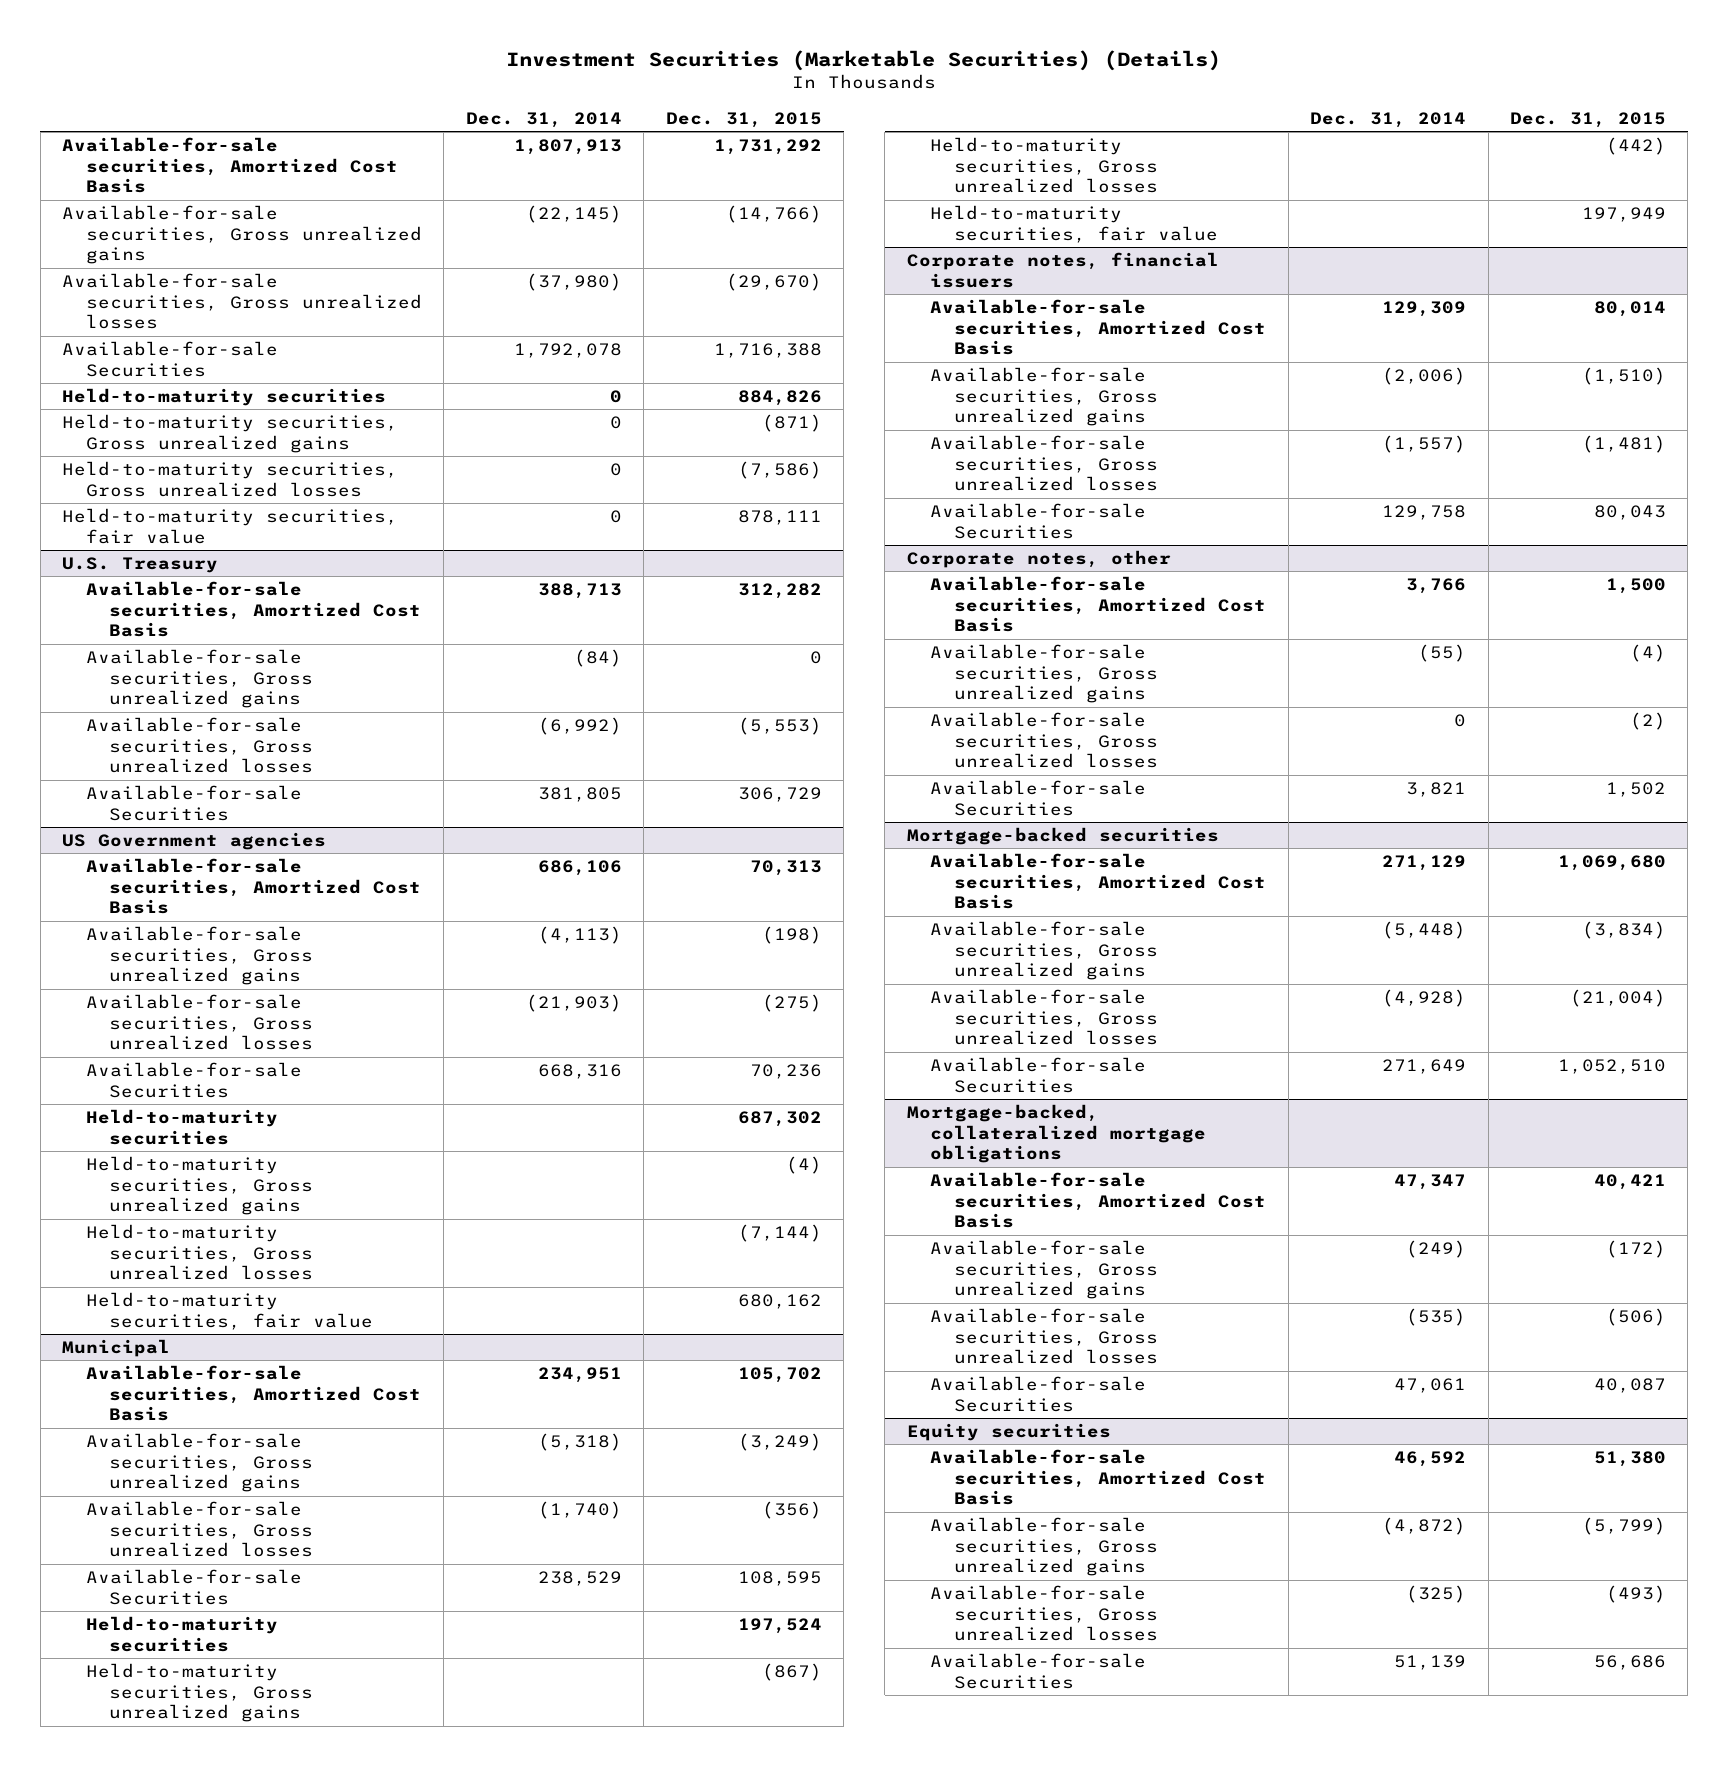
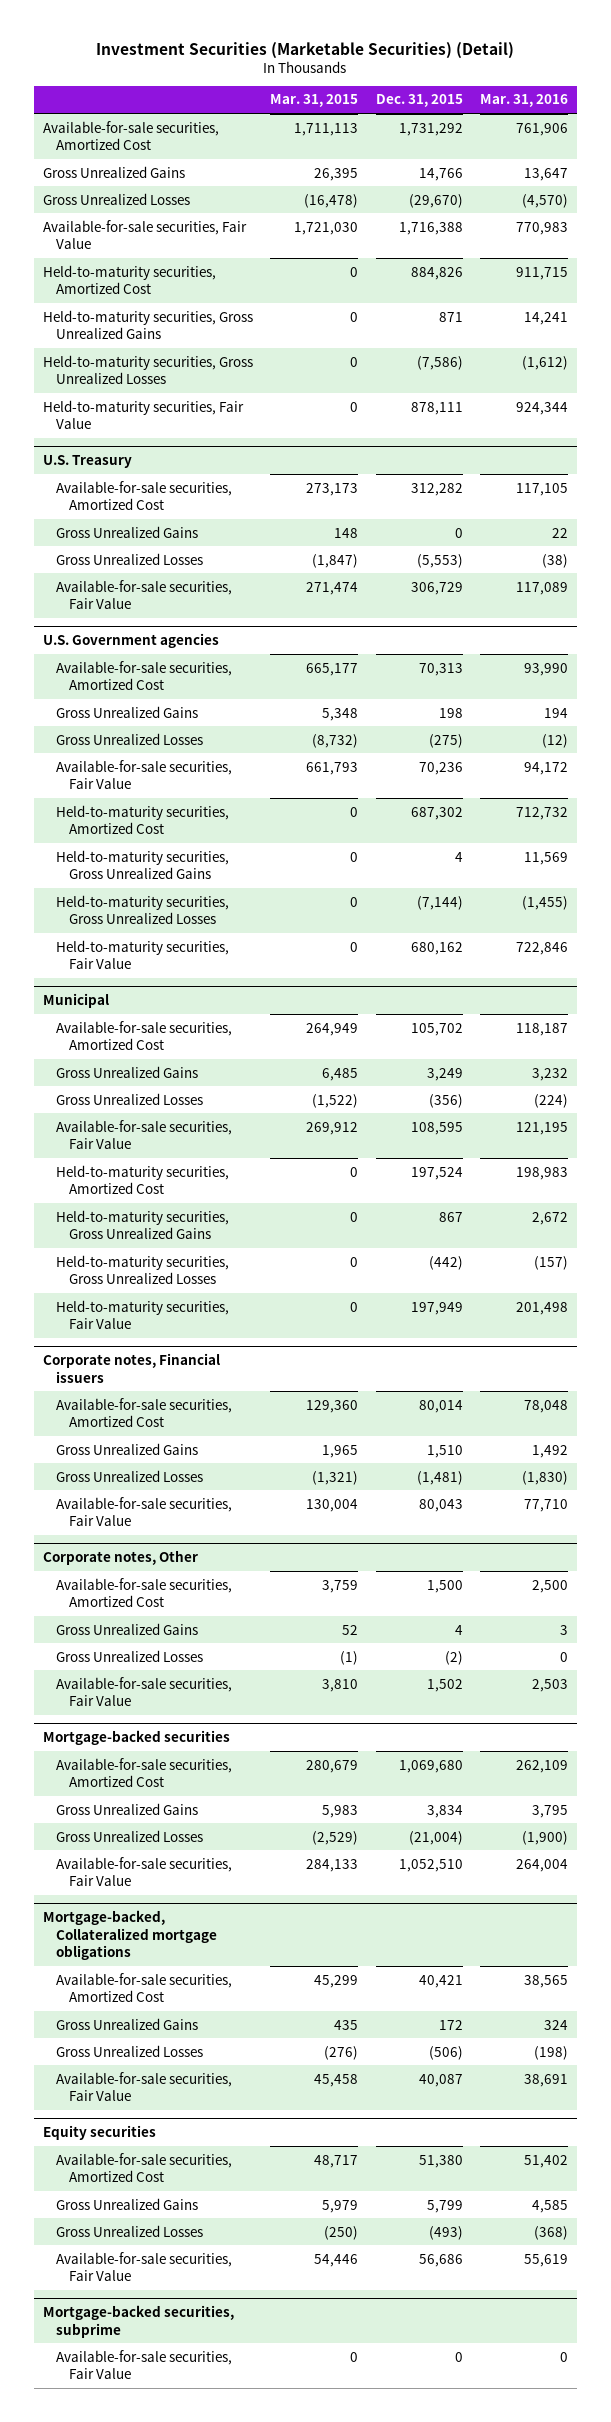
- Investment Securities (Marketable Securities) (Details)
+ Investment Securities (Marketable Securities) (Detail)
- | Dec. 31, 2014 | Dec. 31, 2015
+ | Mar. 31, 2015 | Dec. 31, 2015 | Mar. 31, 2016
- Available-for-sale securities, Amortized Cost Basis | 1,807,913 | 1,731,292
- Available-for-sale securities, Gross unrealized gains | (22,145) | (14,766)
- Available-for-sale securities, Gross unrealized losses | (37,980) | (29,670)
- Available-for-sale Securities | 1,792,078 | 1,716,388
- Held-to-maturity securities | 0 | 884,826
- Held-to-maturity securities, Gross unrealized gains | 0 | (871)
- Held-to-maturity securities, Gross unrealized losses | 0 | (7,586)
- Held-to-maturity securities, fair value | 0 | 878,111
+ Available-for-sale securities, Amortized Cost | 1,711,113 | 1,731,292 | 761,906
+ Gross Unrealized Gains | 26,395 | 14,766 | 13,647
+ Gross Unrealized Losses | (16,478) | (29,670) | (4,570)
+ Available-for-sale securities, Fair Value | 1,721,030 | 1,716,388 | 770,983
+ Held-to-maturity securities, Amortized Cost | 0 | 884,826 | 911,715
+ Held-to-maturity securities, Gross Unrealized Gains | 0 | 871 | 14,241
+ Held-to-maturity securities, Gross Unrealized Losses | 0 | (7,586) | (1,612)
+ Held-to-maturity securities, Fair Value | 0 | 878,111 | 924,344
@ U.S. Treasury
- Available-for-sale securities, Amortized Cost Basis | 388,713 | 312,282
- Available-for-sale securities, Gross unrealized gains | (84) | 0
- Available-for-sale securities, Gross unrealized losses | (6,992) | (5,553)
- Available-for-sale Securities | 381,805 | 306,729
- US Government agencies
- Available-for-sale securities, Amortized Cost Basis | 686,106 | 70,313
- Available-for-sale securities, Gross unrealized gains | (4,113) | (198)
- Available-for-sale securities, Gross unrealized losses | (21,903) | (275)
- Available-for-sale Securities | 668,316 | 70,236
- Held-to-maturity securities | | 687,302
- Held-to-maturity securities, Gross unrealized gains | | (4)
- Held-to-maturity securities, Gross unrealized losses | | (7,144)
- Held-to-maturity securities, fair value | | 680,162
@ U.S. Treasury
+ Available-for-sale securities, Amortized Cost | 273,173 | 312,282 | 117,105
+ Gross Unrealized Gains | 148 | 0 | 22
+ Gross Unrealized Losses | (1,847) | (5,553) | (38)
+ Available-for-sale securities, Fair Value | 271,474 | 306,729 | 117,089
+ U.S. Government agencies
+ Available-for-sale securities, Amortized Cost | 665,177 | 70,313 | 93,990
+ Gross Unrealized Gains | 5,348 | 198 | 194
+ Gross Unrealized Losses | (8,732) | (275) | (12)
+ Available-for-sale securities, Fair Value | 661,793 | 70,236 | 94,172
+ Held-to-maturity securities, Amortized Cost | 0 | 687,302 | 712,732
+ Held-to-maturity securities, Gross Unrealized Gains | 0 | 4 | 11,569
+ Held-to-maturity securities, Gross Unrealized Losses | 0 | (7,144) | (1,455)
+ Held-to-maturity securities, Fair Value | 0 | 680,162 | 722,846
@ Municipal
- Available-for-sale securities, Amortized Cost Basis | 234,951 | 105,702
- Available-for-sale securities, Gross unrealized gains | (5,318) | (3,249)
- Available-for-sale securities, Gross unrealized losses | (1,740) | (356)
- Available-for-sale Securities | 238,529 | 108,595
- Held-to-maturity securities | | 197,524
- Held-to-maturity securities, Gross unrealized gains | | (867)
- Held-to-maturity securities, Gross unrealized losses | | (442)
- Held-to-maturity securities, fair value | | 197,949
- Corporate notes, financial issuers
- Available-for-sale securities, Amortized Cost Basis | 129,309 | 80,014
- Available-for-sale securities, Gross unrealized gains | (2,006) | (1,510)
- Available-for-sale securities, Gross unrealized losses | (1,557) | (1,481)
- Available-for-sale Securities | 129,758 | 80,043
- Corporate notes, other
- Available-for-sale securities, Amortized Cost Basis | 3,766 | 1,500
- Available-for-sale securities, Gross unrealized gains | (55) | (4)
- Available-for-sale securities, Gross unrealized losses | 0 | (2)
- Available-for-sale Securities | 3,821 | 1,502
@ Municipal
+ Available-for-sale securities, Amortized Cost | 264,949 | 105,702 | 118,187
+ Gross Unrealized Gains | 6,485 | 3,249 | 3,232
+ Gross Unrealized Losses | (1,522) | (356) | (224)
+ Available-for-sale securities, Fair Value | 269,912 | 108,595 | 121,195
+ Held-to-maturity securities, Amortized Cost | 0 | 197,524 | 198,983
+ Held-to-maturity securities, Gross Unrealized Gains | 0 | 867 | 2,672
+ Held-to-maturity securities, Gross Unrealized Losses | 0 | (442) | (157)
+ Held-to-maturity securities, Fair Value | 0 | 197,949 | 201,498
+ Corporate notes, Financial issuers
+ Available-for-sale securities, Amortized Cost | 129,360 | 80,014 | 78,048
+ Gross Unrealized Gains | 1,965 | 1,510 | 1,492
+ Gross Unrealized Losses | (1,321) | (1,481) | (1,830)
+ Available-for-sale securities, Fair Value | 130,004 | 80,043 | 77,710
+ Corporate notes, Other
+ Available-for-sale securities, Amortized Cost | 3,759 | 1,500 | 2,500
+ Gross Unrealized Gains | 52 | 4 | 3
+ Gross Unrealized Losses | (1) | (2) | 0
+ Available-for-sale securities, Fair Value | 3,810 | 1,502 | 2,503
@ Mortgage-backed securities
- Available-for-sale securities, Amortized Cost Basis | 271,129 | 1,069,680
- Available-for-sale securities, Gross unrealized gains | (5,448) | (3,834)
- Available-for-sale securities, Gross unrealized losses | (4,928) | (21,004)
- Available-for-sale Securities | 271,649 | 1,052,510
- Mortgage-backed, collateralized mortgage obligations
- Available-for-sale securities, Amortized Cost Basis | 47,347 | 40,421
- Available-for-sale securities, Gross unrealized gains | (249) | (172)
- Available-for-sale securities, Gross unrealized losses | (535) | (506)
- Available-for-sale Securities | 47,061 | 40,087
@ Mortgage-backed securities
+ Available-for-sale securities, Amortized Cost | 280,679 | 1,069,680 | 262,109
+ Gross Unrealized Gains | 5,983 | 3,834 | 3,795
+ Gross Unrealized Losses | (2,529) | (21,004) | (1,900)
+ Available-for-sale securities, Fair Value | 284,133 | 1,052,510 | 264,004
+ Mortgage-backed, Collateralized mortgage obligations
+ Available-for-sale securities, Amortized Cost | 45,299 | 40,421 | 38,565
+ Gross Unrealized Gains | 435 | 172 | 324
+ Gross Unrealized Losses | (276) | (506) | (198)
+ Available-for-sale securities, Fair Value | 45,458 | 40,087 | 38,691
@ Equity securities
- Available-for-sale securities, Amortized Cost Basis | 46,592 | 51,380
- Available-for-sale securities, Gross unrealized gains | (4,872) | (5,799)
- Available-for-sale securities, Gross unrealized losses | (325) | (493)
- Available-for-sale Securities | 51,139 | 56,686
+ Available-for-sale securities, Amortized Cost | 48,717 | 51,380 | 51,402
+ Gross Unrealized Gains | 5,979 | 5,799 | 4,585
+ Gross Unrealized Losses | (250) | (493) | (368)
+ Available-for-sale securities, Fair Value | 54,446 | 56,686 | 55,619
+ Mortgage-backed securities, subprime
+ Available-for-sale securities, Fair Value | 0 | 0 | 0

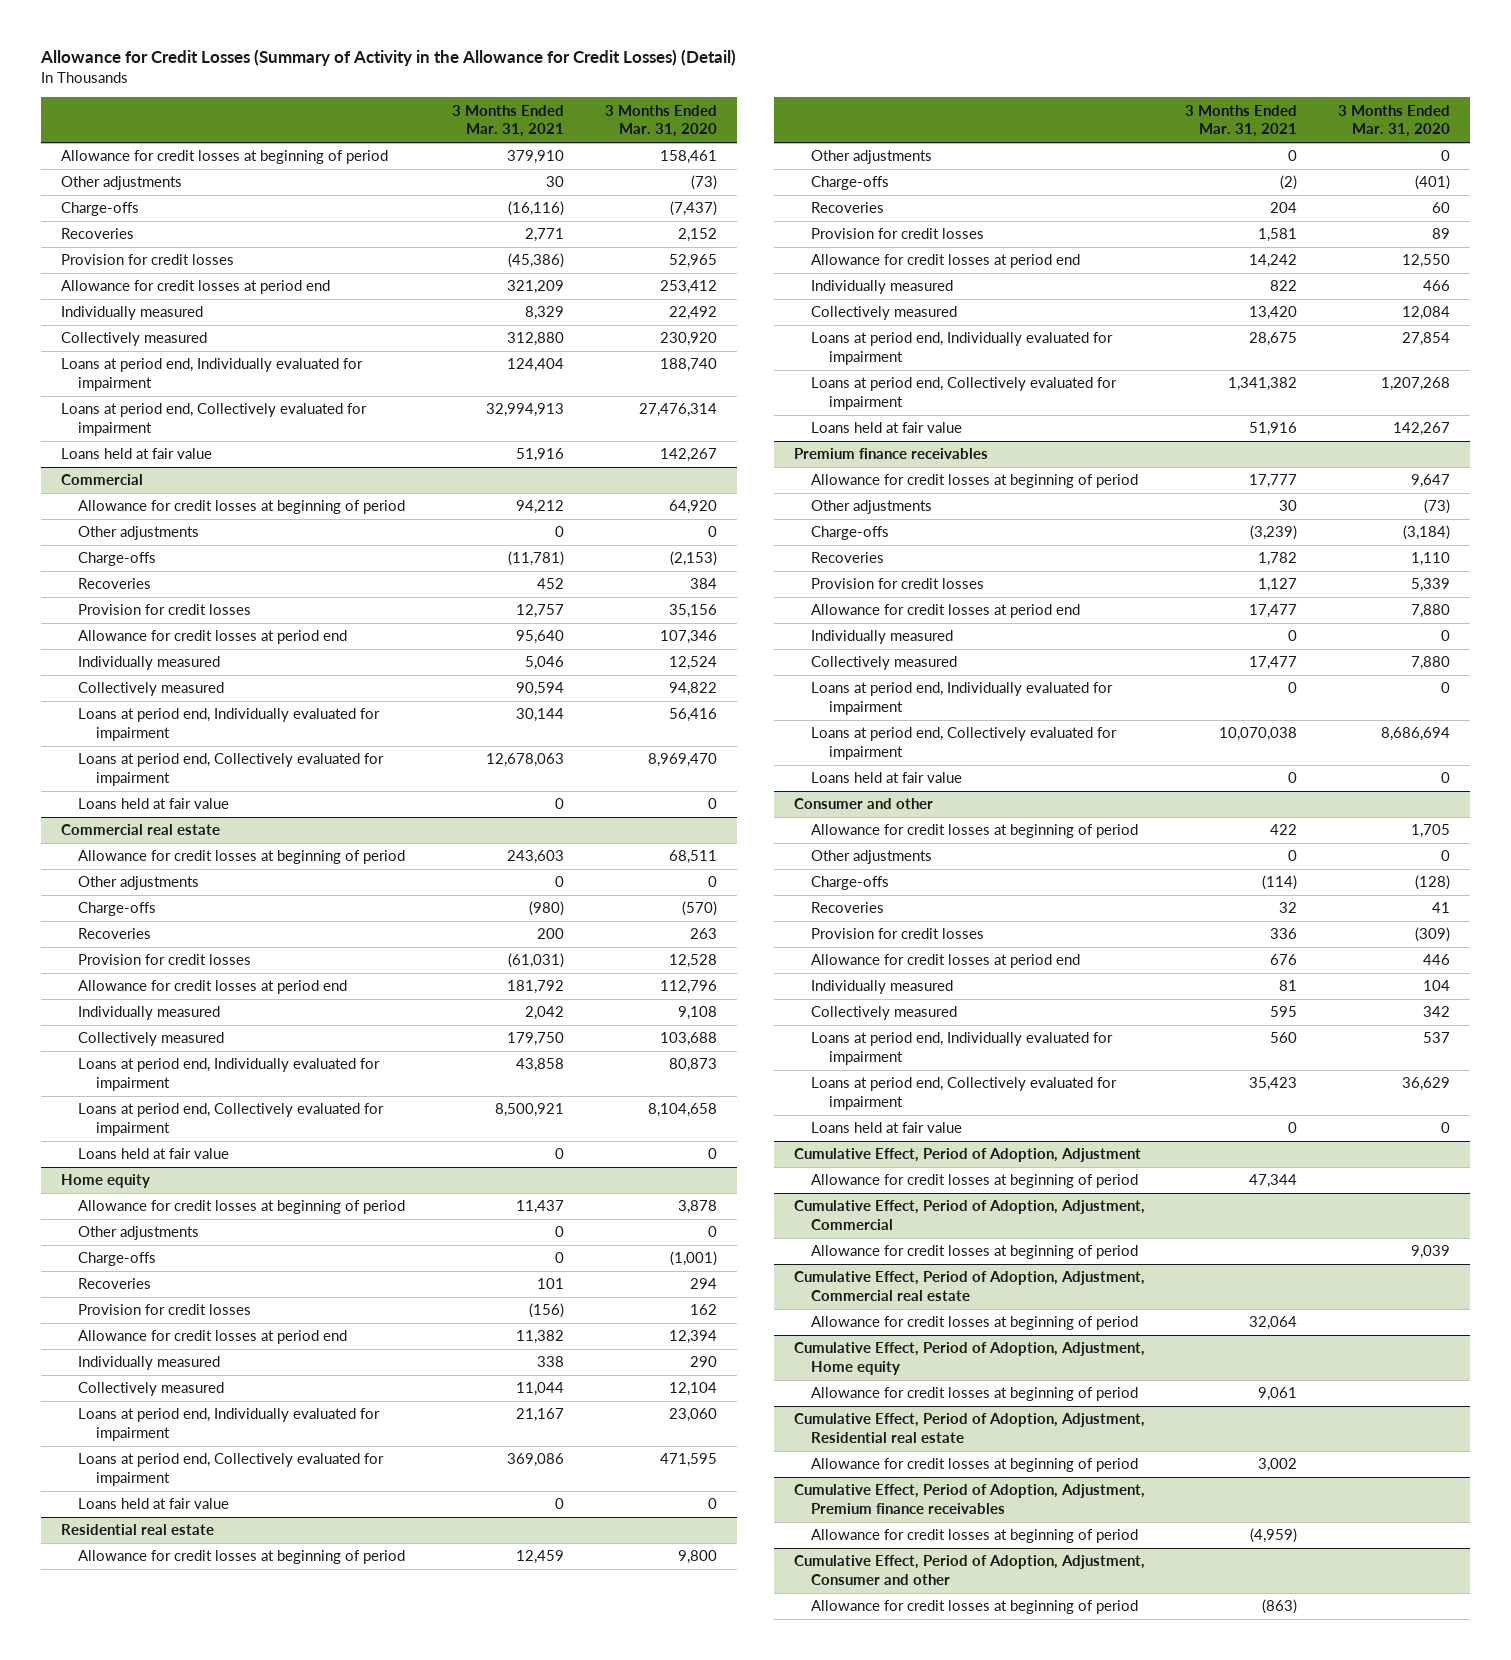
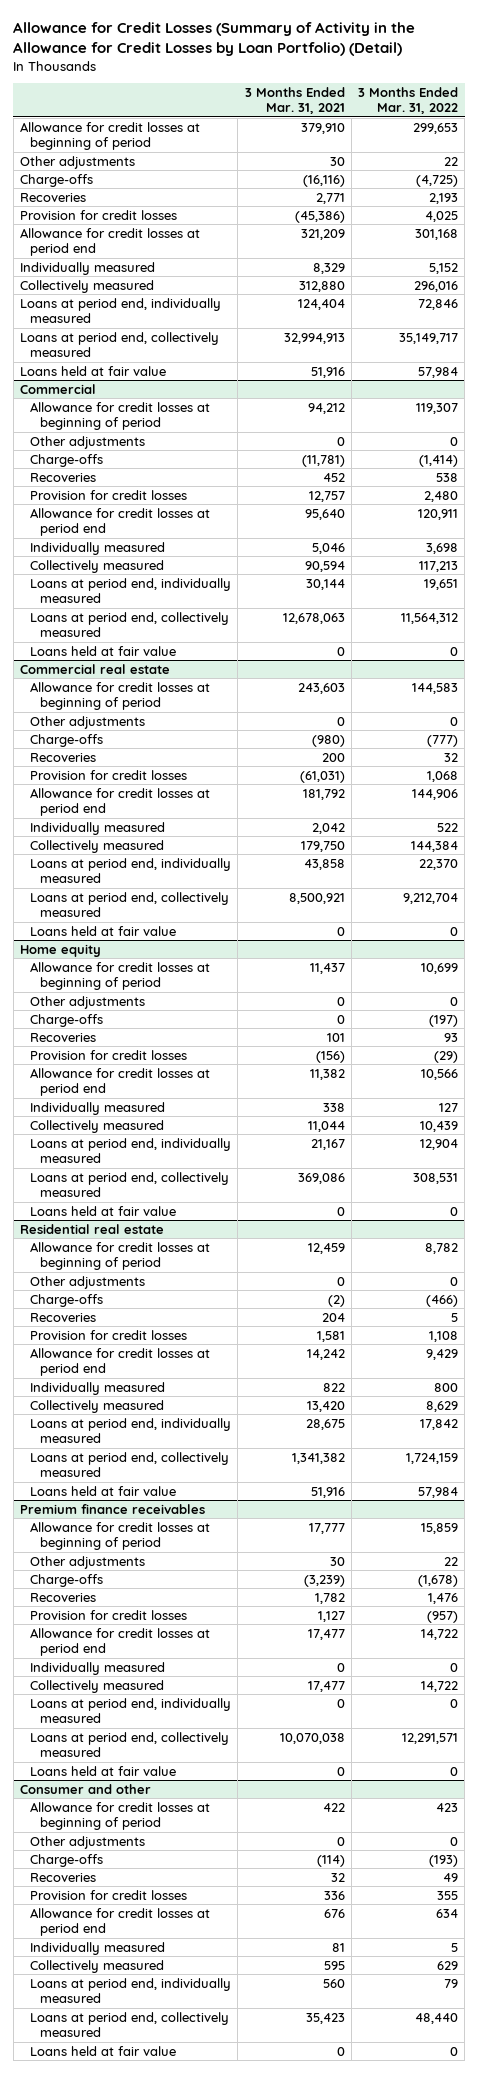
- Allowance for Credit Losses (Summary of Activity in the Allowance for Credit Losses) (Detail)
+ Allowance for Credit Losses (Summary of Activity in the Allowance for Credit Losses by Loan Portfolio) (Detail)
- | 3 Months Ended Mar. 31, 2021 | 3 Months Ended Mar. 31, 2020
+ | 3 Months Ended Mar. 31, 2021 | 3 Months Ended Mar. 31, 2022
- Loans at period end, Individually evaluated for impairment | 124,404 | 188,740
- Loans at period end, Collectively evaluated for impairment | 32,994,913 | 27,476,314
+ Loans at period end, individually measured | 124,404 | 72,846
+ Loans at period end, collectively measured | 32,994,913 | 35,149,717
@ Commercial
- Loans at period end, Individually evaluated for impairment | 30,144 | 56,416
- Loans at period end, Collectively evaluated for impairment | 12,678,063 | 8,969,470
+ Loans at period end, individually measured | 30,144 | 19,651
+ Loans at period end, collectively measured | 12,678,063 | 11,564,312
@ Commercial real estate
- Loans at period end, Individually evaluated for impairment | 43,858 | 80,873
- Loans at period end, Collectively evaluated for impairment | 8,500,921 | 8,104,658
+ Loans at period end, individually measured | 43,858 | 22,370
+ Loans at period end, collectively measured | 8,500,921 | 9,212,704
@ Home equity
- Loans at period end, Individually evaluated for impairment | 21,167 | 23,060
- Loans at period end, Collectively evaluated for impairment | 369,086 | 471,595
+ Loans at period end, individually measured | 21,167 | 12,904
+ Loans at period end, collectively measured | 369,086 | 308,531
@ Residential real estate
- Loans at period end, Individually evaluated for impairment | 28,675 | 27,854
- Loans at period end, Collectively evaluated for impairment | 1,341,382 | 1,207,268
+ Loans at period end, individually measured | 28,675 | 17,842
+ Loans at period end, collectively measured | 1,341,382 | 1,724,159
@ Premium finance receivables
- Loans at period end, Individually evaluated for impairment | 0 | 0
- Loans at period end, Collectively evaluated for impairment | 10,070,038 | 8,686,694
+ Loans at period end, individually measured | 0 | 0
+ Loans at period end, collectively measured | 10,070,038 | 12,291,571
@ Consumer and other
- Loans at period end, Individually evaluated for impairment | 560 | 537
- Loans at period end, Collectively evaluated for impairment | 35,423 | 36,629
+ Loans at period end, individually measured | 560 | 79
+ Loans at period end, collectively measured | 35,423 | 48,440
- Cumulative Effect, Period of Adoption, Adjustment
- Allowance for credit losses at beginning of period | 47,344 |
- Cumulative Effect, Period of Adoption, Adjustment, Commercial
- Allowance for credit losses at beginning of period | | 9,039
- Cumulative Effect, Period of Adoption, Adjustment, Commercial real estate
- Allowance for credit losses at beginning of period | 32,064 |
- Cumulative Effect, Period of Adoption, Adjustment, Home equity
- Allowance for credit losses at beginning of period | 9,061 |
- Cumulative Effect, Period of Adoption, Adjustment, Residential real estate
- Allowance for credit losses at beginning of period | 3,002 |
- Cumulative Effect, Period of Adoption, Adjustment, Premium finance receivables
- Allowance for credit losses at beginning of period | (4,959) |
- Cumulative Effect, Period of Adoption, Adjustment, Consumer and other
- Allowance for credit losses at beginning of period | (863) |

